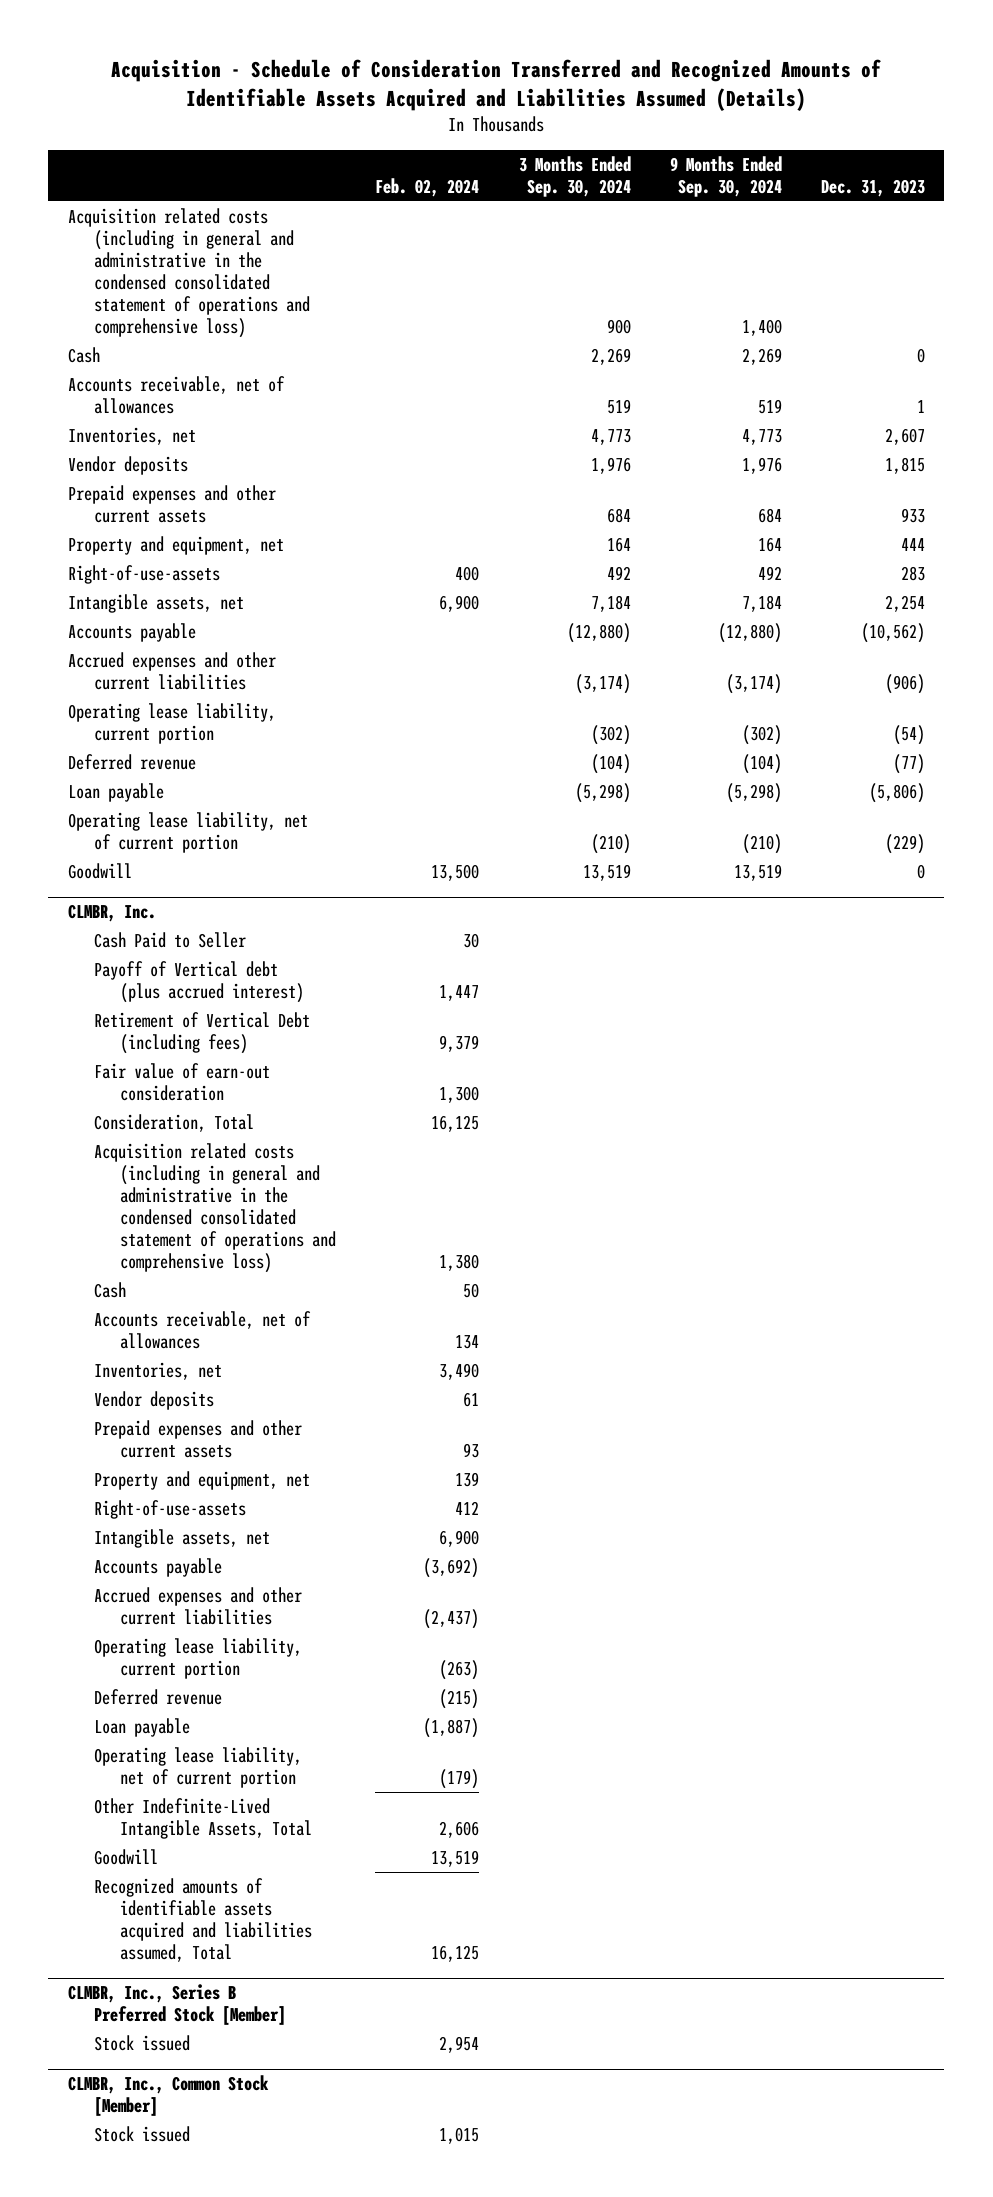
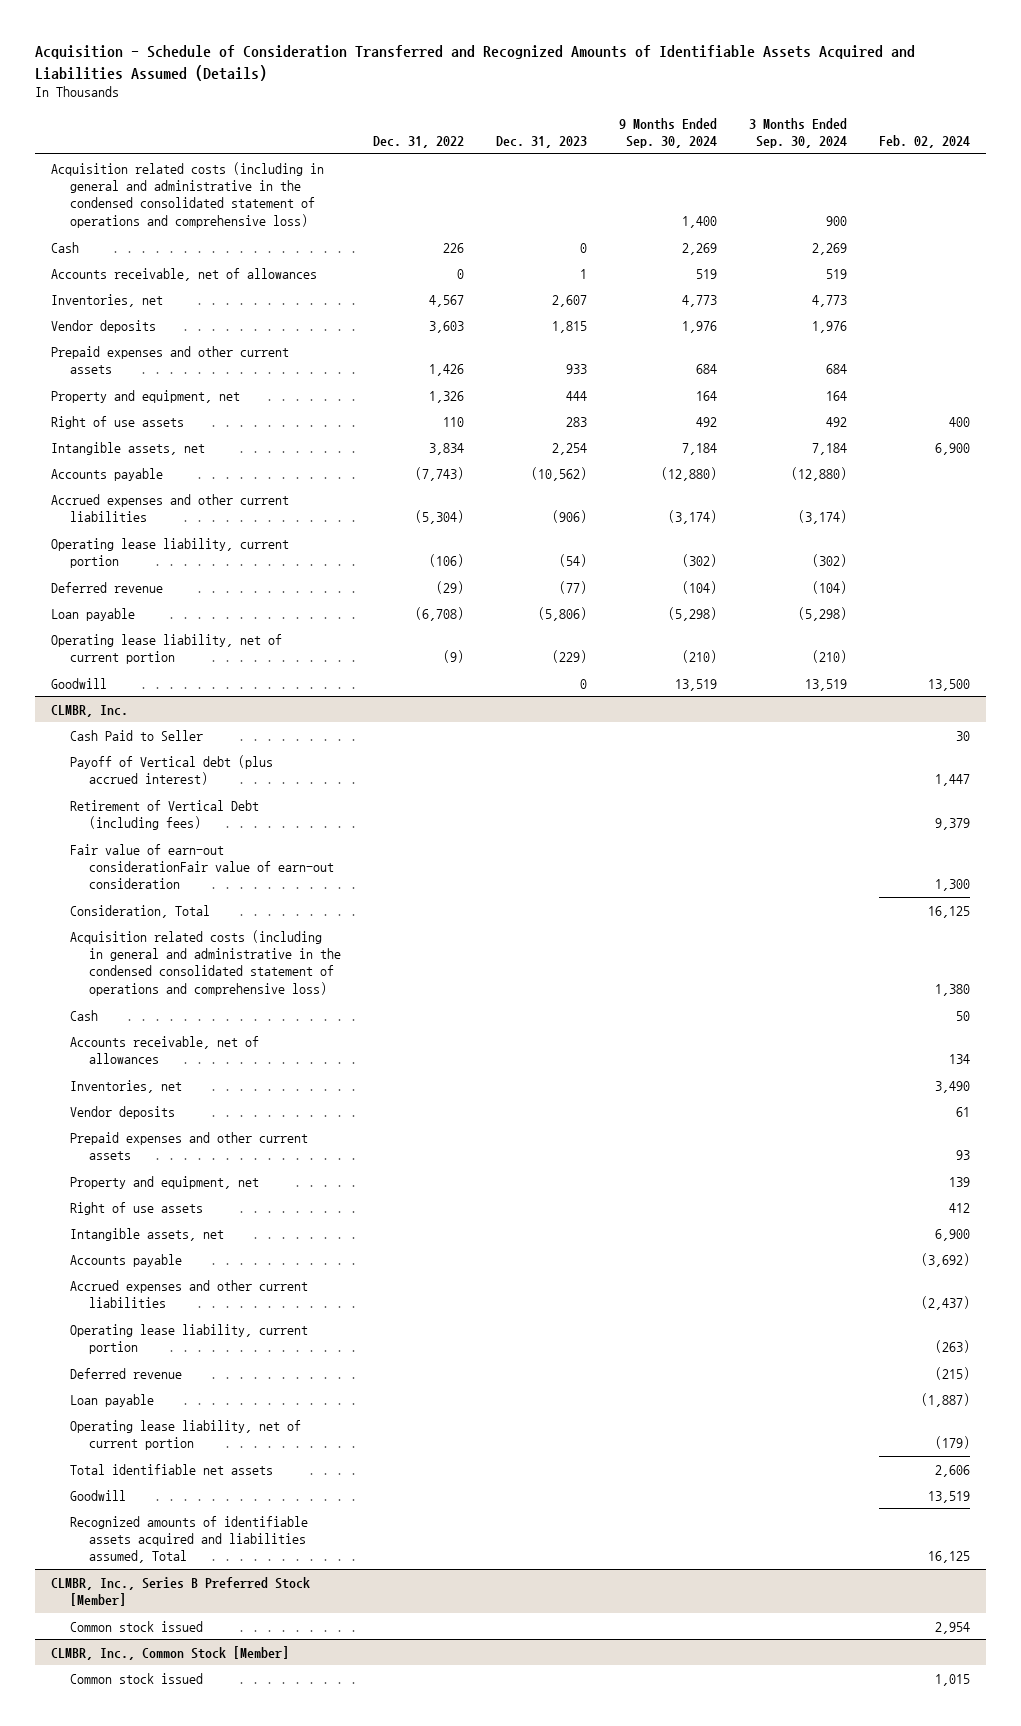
- | Feb. 02, 2024 | 3 Months Ended Sep. 30, 2024 | 9 Months Ended Sep. 30, 2024 | Dec. 31, 2023
+ | Dec. 31, 2022 | Dec. 31, 2023 | 9 Months Ended Sep. 30, 2024 | 3 Months Ended Sep. 30, 2024 | Feb. 02, 2024
- Right-of-use-assets | 400 | 492 | 492 | 283
+ Right of use assets | 110 | 283 | 492 | 492 | 400
@ CLMBR, Inc.
- Fair value of earn-out consideration | 1,300 | | |
+ Fair value of earn-out considerationFair value of earn-out consideration | | | | | 1,300
- Right-of-use-assets | 412 | | |
+ Right of use assets | | | | | 412
- Other Indefinite-Lived Intangible Assets, Total | 2,606 | | |
+ Total identifiable net assets | | | | | 2,606
@ CLMBR, Inc., Series B Preferred Stock [Member]
- Stock issued | 2,954 | | |
+ Common stock issued | | | | | 2,954
@ CLMBR, Inc., Common Stock [Member]
- Stock issued | 1,015 | | |
+ Common stock issued | | | | | 1,015

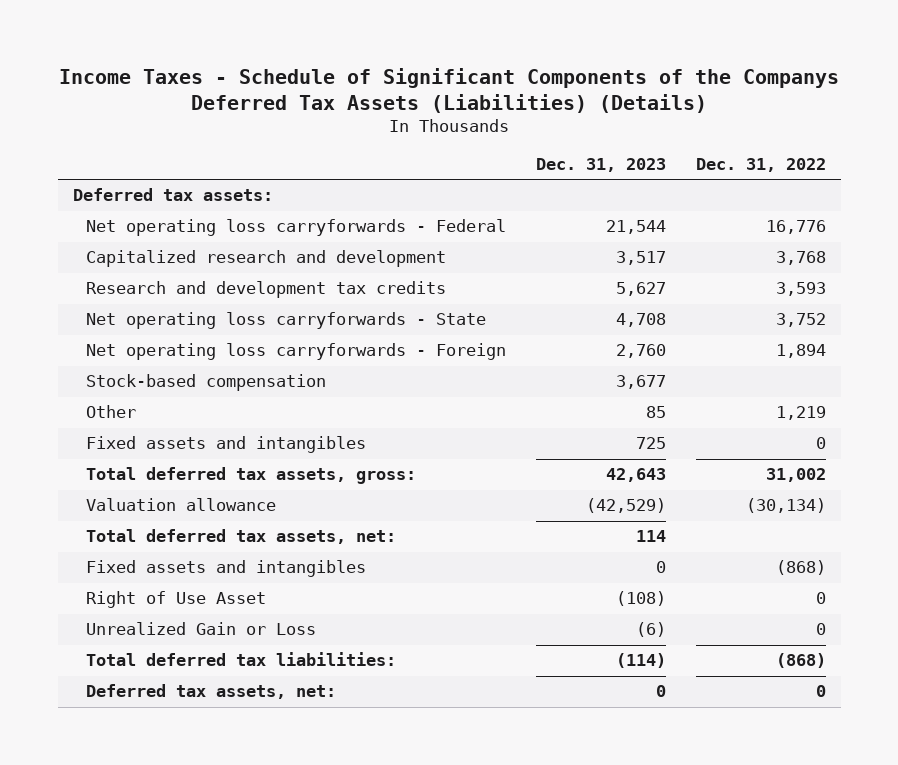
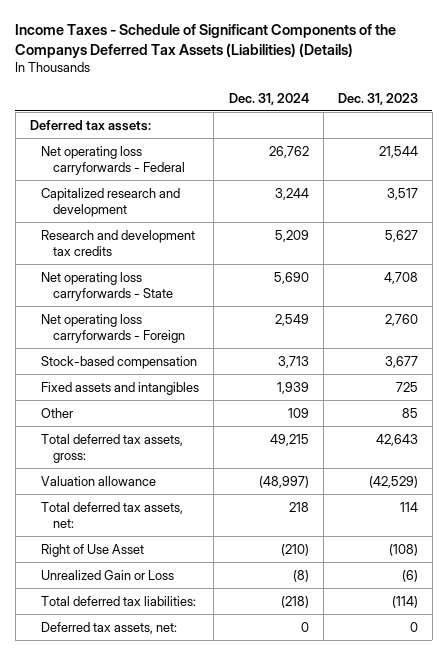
- | Dec. 31, 2023 | Dec. 31, 2022
+ | Dec. 31, 2024 | Dec. 31, 2023
moved down: Other | 109 | 85
- Fixed assets and intangibles | 0 | (868)

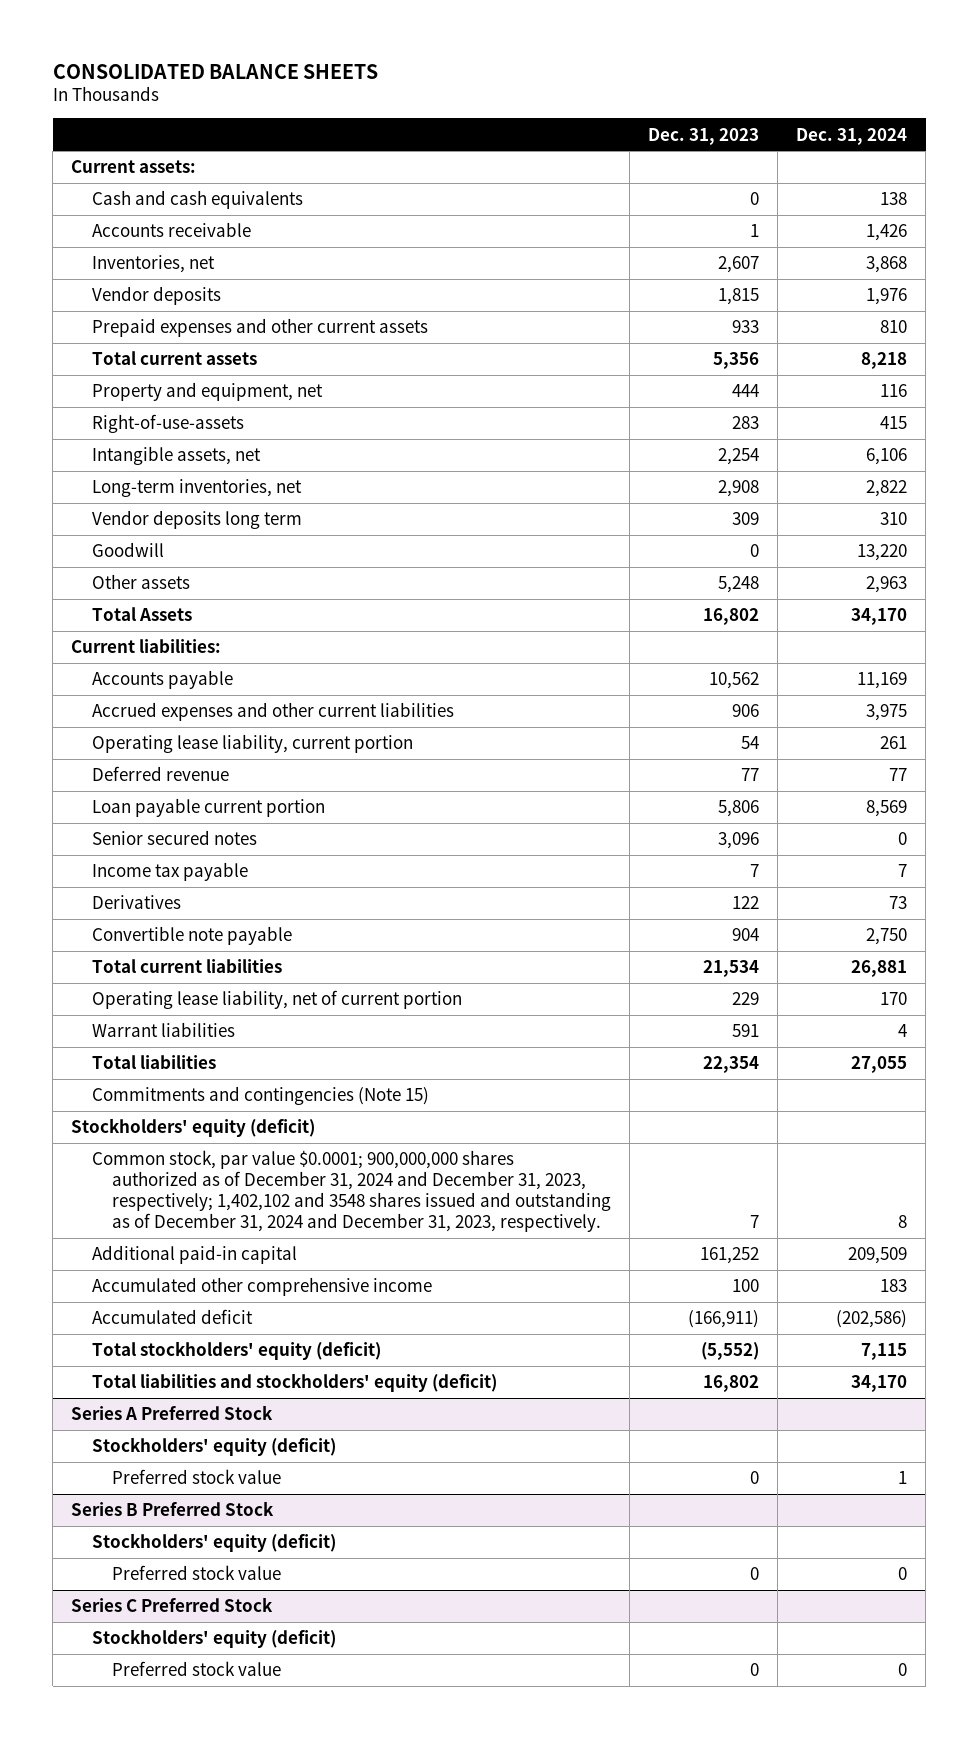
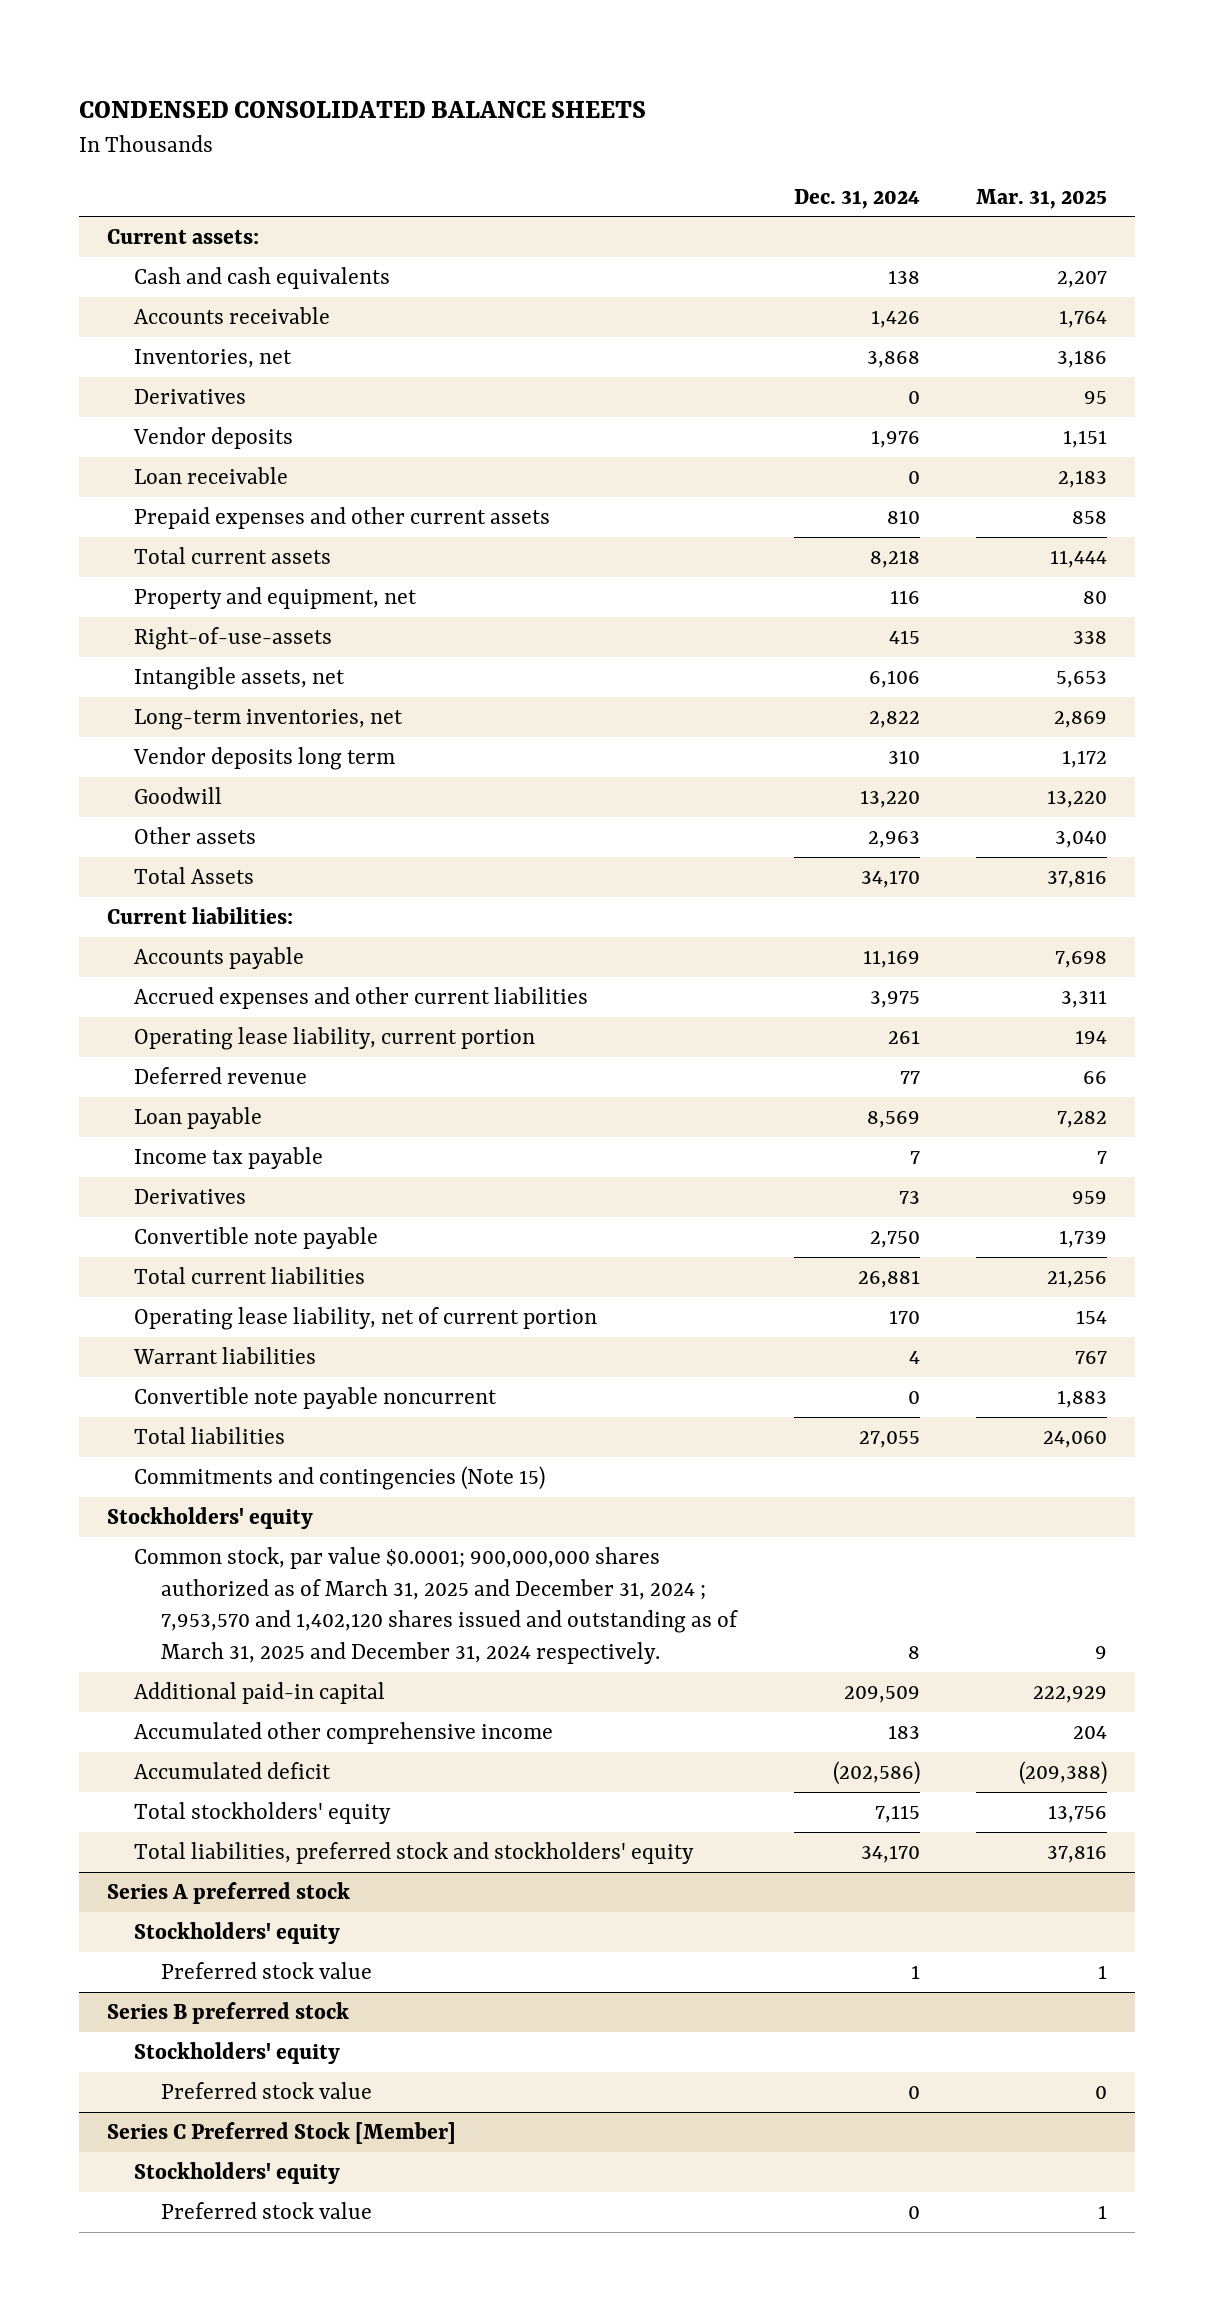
- CONSOLIDATED BALANCE SHEETS
+ CONDENSED CONSOLIDATED BALANCE SHEETS
- | Dec. 31, 2023 | Dec. 31, 2024
+ | Dec. 31, 2024 | Mar. 31, 2025
+ Derivatives | 0 | 95
+ Loan receivable | 0 | 2,183
- Loan payable current portion | 5,806 | 8,569
- Senior secured notes | 3,096 | 0
+ Loan payable | 8,569 | 7,282
+ Convertible note payable noncurrent | 0 | 1,883
- Stockholders' equity (deficit)
- Common stock, par value $0.0001; 900,000,000 shares authorized as of December 31, 2024 and December 31, 2023, respectively; 1,402,102 and 3548 shares issued and outstanding as of December 31, 2024 and December 31, 2023, respectively. | 7 | 8
+ Stockholders' equity
+ Common stock, par value $0.0001; 900,000,000 shares authorized as of March 31, 2025 and December 31, 2024 ; 7,953,570 and 1,402,120 shares issued and outstanding as of March 31, 2025 and December 31, 2024 respectively. | 8 | 9
- Total stockholders' equity (deficit) | (5,552) | 7,115
- Total liabilities and stockholders' equity (deficit) | 16,802 | 34,170
- Series A Preferred Stock
- Stockholders' equity (deficit)
+ Total stockholders' equity | 7,115 | 13,756
+ Total liabilities, preferred stock and stockholders' equity | 34,170 | 37,816
+ Series A preferred stock
+ Stockholders' equity
- Series B Preferred Stock
- Stockholders' equity (deficit)
+ Series B preferred stock
+ Stockholders' equity
- Series C Preferred Stock
- Stockholders' equity (deficit)
+ Series C Preferred Stock [Member]
+ Stockholders' equity

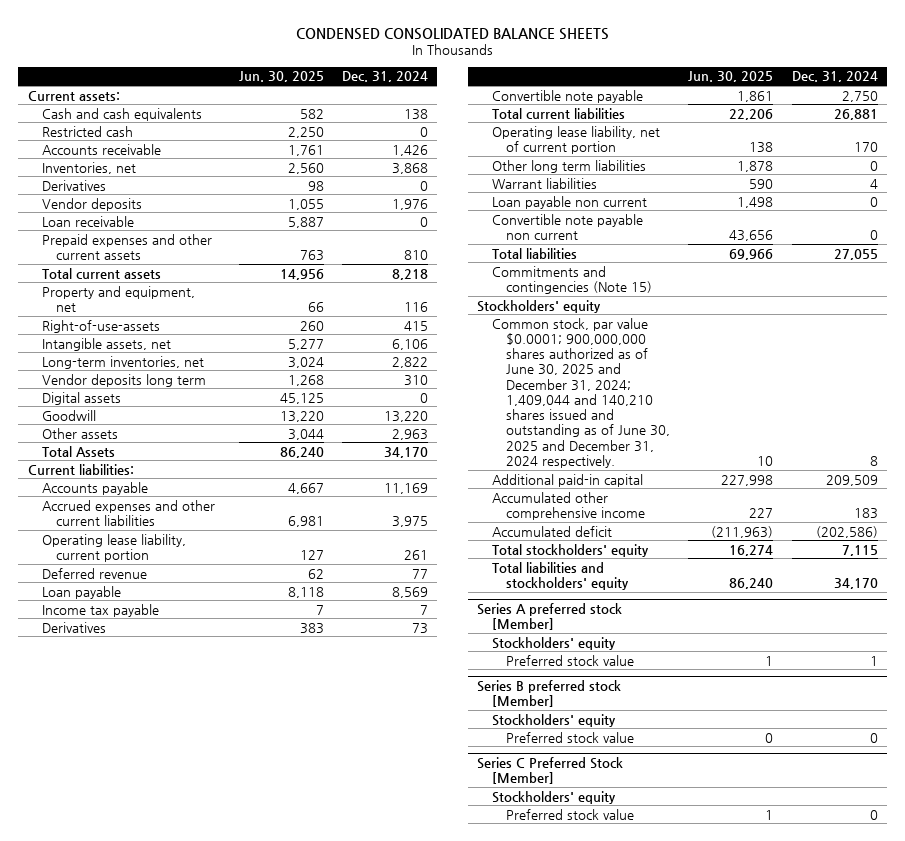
- | Dec. 31, 2024 | Mar. 31, 2025
+ | Jun. 30, 2025 | Dec. 31, 2024
+ Restricted cash | 2,250 | 0
+ Digital assets | 45,125 | 0
+ Other long term liabilities | 1,878 | 0
- Convertible note payable noncurrent | 0 | 1,883
+ Loan payable non current | 1,498 | 0
+ Convertible note payable non current | 43,656 | 0
- Common stock, par value $0.0001; 900,000,000 shares authorized as of March 31, 2025 and December 31, 2024 ; 7,953,570 and 1,402,120 shares issued and outstanding as of March 31, 2025 and December 31, 2024 respectively. | 8 | 9
+ Common stock, par value $0.0001; 900,000,000 shares authorized as of June 30, 2025 and December 31, 2024; 1,409,044 and 140,210 shares issued and outstanding as of June 30, 2025 and December 31, 2024 respectively. | 10 | 8
- Total liabilities, preferred stock and stockholders' equity | 34,170 | 37,816
- Series A preferred stock
+ Total liabilities and stockholders' equity | 86,240 | 34,170
+ Series A preferred stock [Member]
- Series B preferred stock
+ Series B preferred stock [Member]

